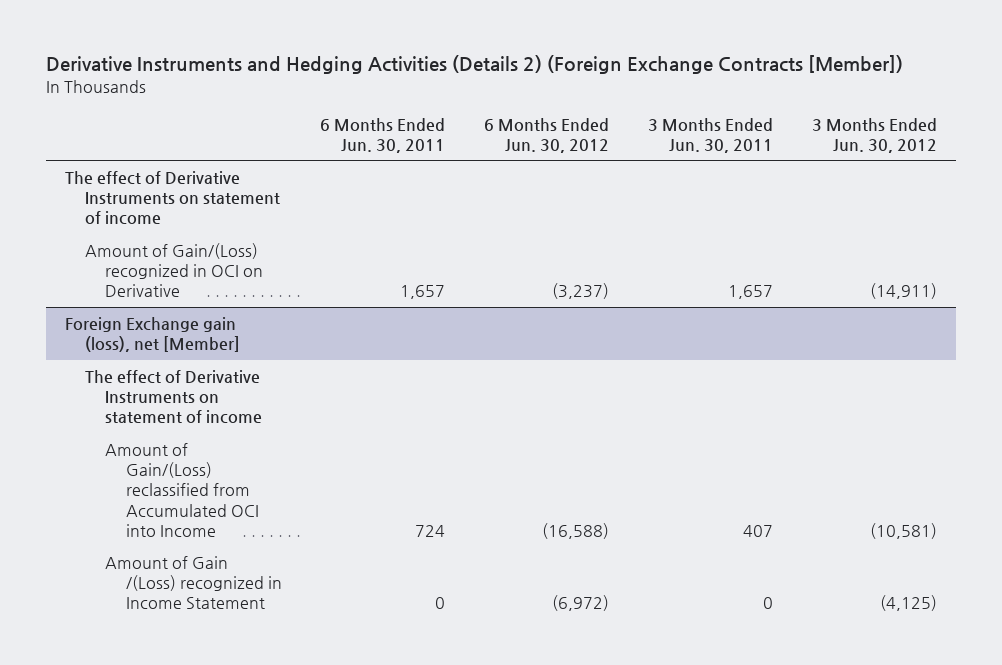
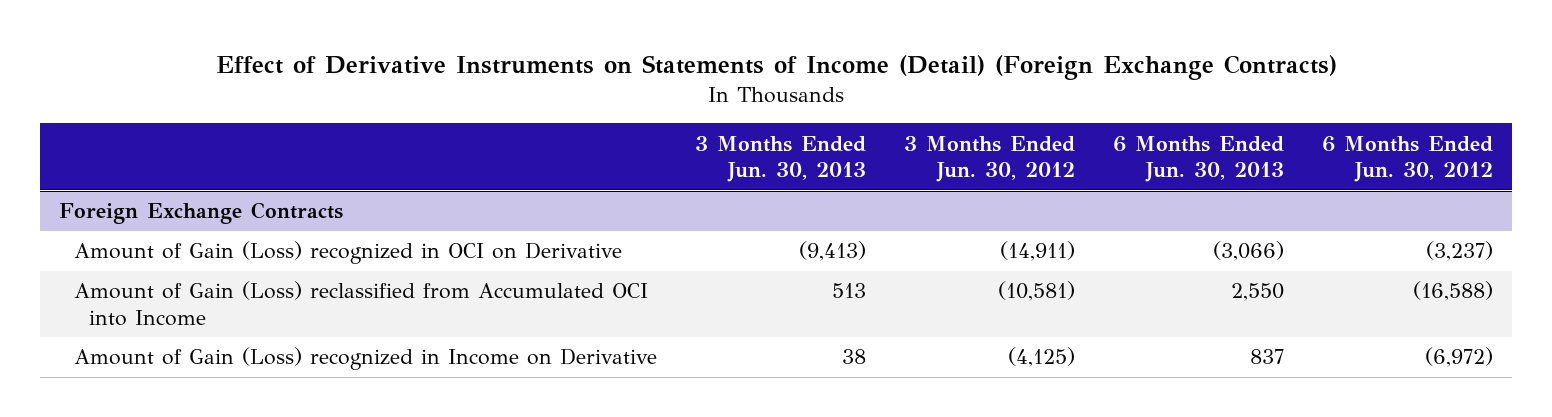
- Derivative Instruments and Hedging Activities (Details 2) (Foreign Exchange Contracts [Member])
+ Effect of Derivative Instruments on Statements of Income (Detail) (Foreign Exchange Contracts)
- | 6 Months Ended Jun. 30, 2011 | 6 Months Ended Jun. 30, 2012 | 3 Months Ended Jun. 30, 2011 | 3 Months Ended Jun. 30, 2012
+ | 3 Months Ended Jun. 30, 2013 | 3 Months Ended Jun. 30, 2012 | 6 Months Ended Jun. 30, 2013 | 6 Months Ended Jun. 30, 2012
- The effect of Derivative Instruments on statement of income
- Amount of Gain/(Loss) recognized in OCI on Derivative | 1,657 | (3,237) | 1,657 | (14,911)
- Foreign Exchange gain (loss), net [Member]
- The effect of Derivative Instruments on statement of income
- Amount of Gain/(Loss) reclassified from Accumulated OCI into Income | 724 | (16,588) | 407 | (10,581)
- Amount of Gain /(Loss) recognized in Income Statement | 0 | (6,972) | 0 | (4,125)
+ Foreign Exchange Contracts
+ Amount of Gain (Loss) recognized in OCI on Derivative | (9,413) | (14,911) | (3,066) | (3,237)
+ Amount of Gain (Loss) reclassified from Accumulated OCI into Income | 513 | (10,581) | 2,550 | (16,588)
+ Amount of Gain (Loss) recognized in Income on Derivative | 38 | (4,125) | 837 | (6,972)

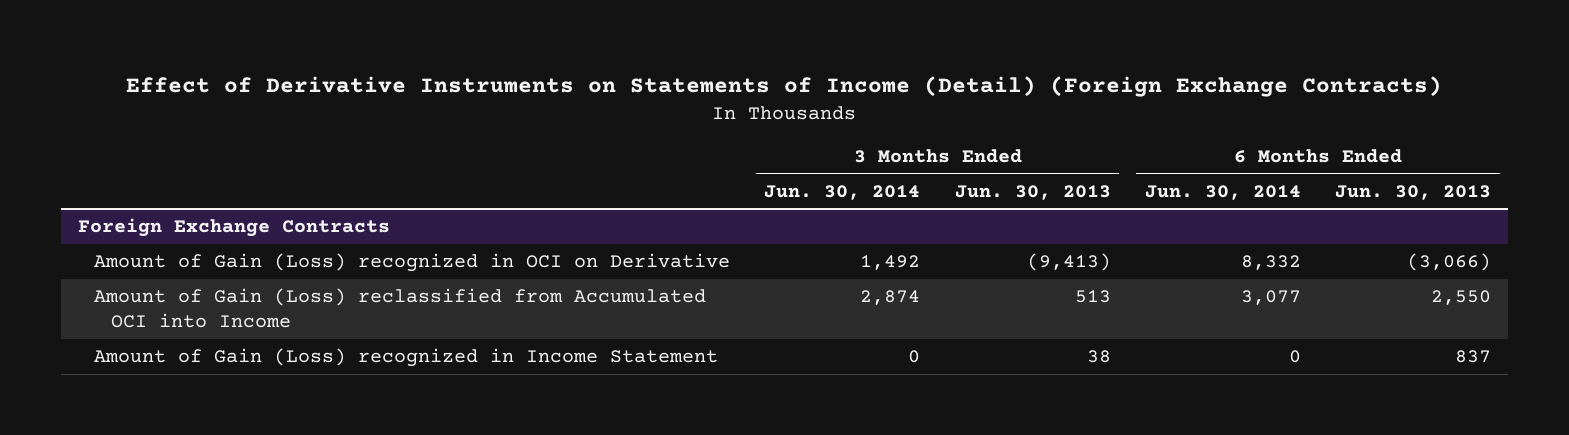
- | 3 Months Ended Jun. 30, 2013 | 3 Months Ended Jun. 30, 2012 | 6 Months Ended Jun. 30, 2013 | 6 Months Ended Jun. 30, 2012
+ | 3 Months Ended Jun. 30, 2014 | 3 Months Ended Jun. 30, 2013 | 6 Months Ended Jun. 30, 2014 | 6 Months Ended Jun. 30, 2013
@ Foreign Exchange Contracts
- Amount of Gain (Loss) recognized in Income on Derivative | 38 | (4,125) | 837 | (6,972)
+ Amount of Gain (Loss) recognized in Income Statement | 0 | 38 | 0 | 837

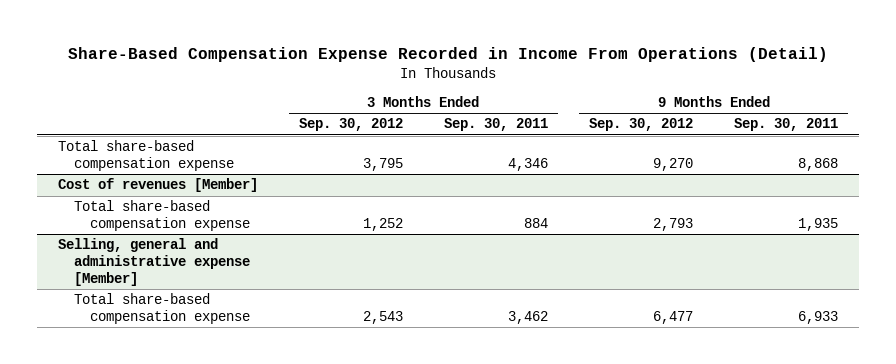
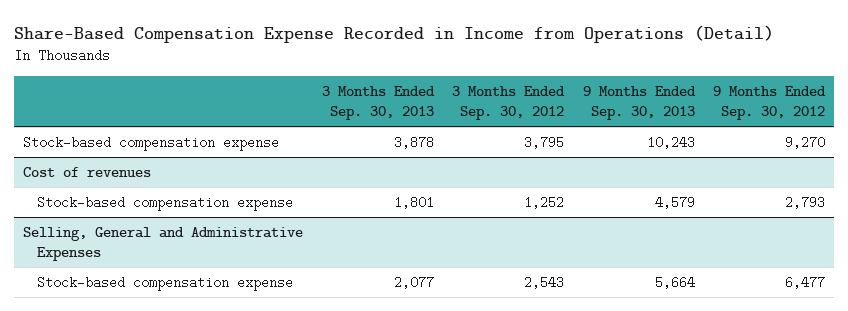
- Share-Based Compensation Expense Recorded in Income From Operations (Detail)
+ Share-Based Compensation Expense Recorded in Income from Operations (Detail)
- | 3 Months Ended Sep. 30, 2012 | 3 Months Ended Sep. 30, 2011 | 9 Months Ended Sep. 30, 2012 | 9 Months Ended Sep. 30, 2011
+ | 3 Months Ended Sep. 30, 2013 | 3 Months Ended Sep. 30, 2012 | 9 Months Ended Sep. 30, 2013 | 9 Months Ended Sep. 30, 2012
- Total share-based compensation expense | 3,795 | 4,346 | 9,270 | 8,868
- Cost of revenues [Member]
- Total share-based compensation expense | 1,252 | 884 | 2,793 | 1,935
- Selling, general and administrative expense [Member]
- Total share-based compensation expense | 2,543 | 3,462 | 6,477 | 6,933
+ Stock-based compensation expense | 3,878 | 3,795 | 10,243 | 9,270
+ Cost of revenues
+ Stock-based compensation expense | 1,801 | 1,252 | 4,579 | 2,793
+ Selling, General and Administrative Expenses
+ Stock-based compensation expense | 2,077 | 2,543 | 5,664 | 6,477

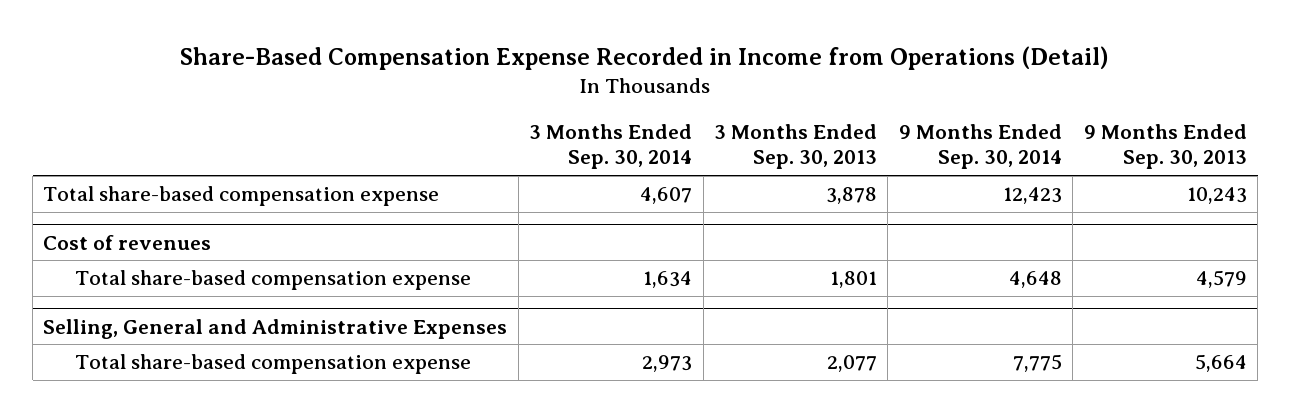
- | 3 Months Ended Sep. 30, 2013 | 3 Months Ended Sep. 30, 2012 | 9 Months Ended Sep. 30, 2013 | 9 Months Ended Sep. 30, 2012
+ | 3 Months Ended Sep. 30, 2014 | 3 Months Ended Sep. 30, 2013 | 9 Months Ended Sep. 30, 2014 | 9 Months Ended Sep. 30, 2013
- Stock-based compensation expense | 3,878 | 3,795 | 10,243 | 9,270
+ Total share-based compensation expense | 4,607 | 3,878 | 12,423 | 10,243
@ Cost of revenues
- Stock-based compensation expense | 1,801 | 1,252 | 4,579 | 2,793
+ Total share-based compensation expense | 1,634 | 1,801 | 4,648 | 4,579
@ Selling, General and Administrative Expenses
- Stock-based compensation expense | 2,077 | 2,543 | 5,664 | 6,477
+ Total share-based compensation expense | 2,973 | 2,077 | 7,775 | 5,664

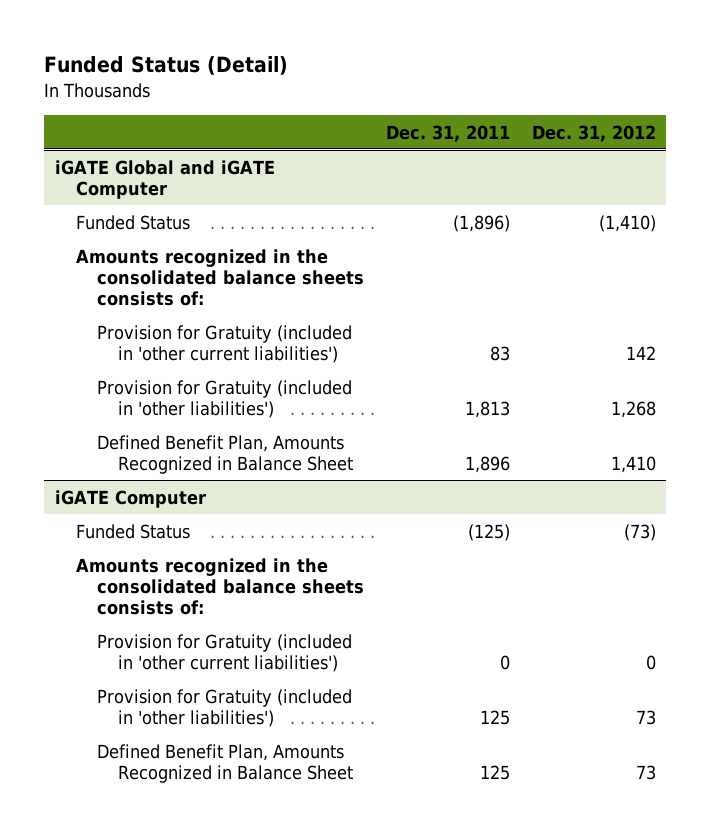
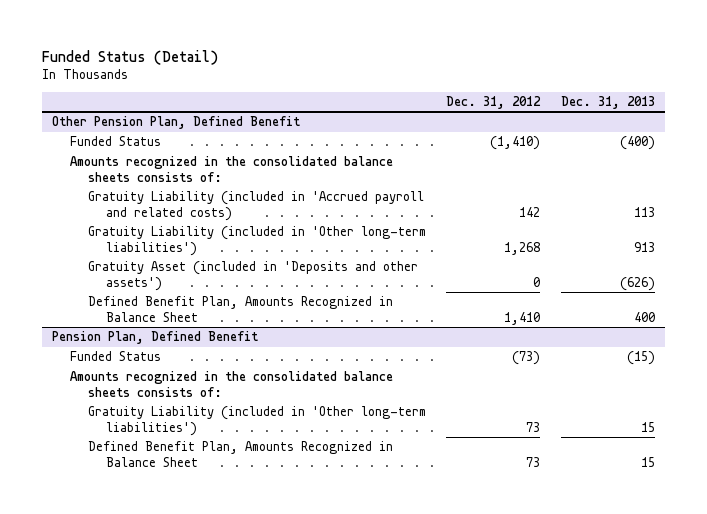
- | Dec. 31, 2011 | Dec. 31, 2012
+ | Dec. 31, 2012 | Dec. 31, 2013
- iGATE Global and iGATE Computer
+ Other Pension Plan, Defined Benefit
- Provision for Gratuity (included in 'other current liabilities') | 83 | 142
- Provision for Gratuity (included in 'other liabilities') | 1,813 | 1,268
+ Gratuity Liability (included in 'Accrued payroll and related costs) | 142 | 113
+ Gratuity Liability (included in 'Other long-term liabilities') | 1,268 | 913
+ Gratuity Asset (included in 'Deposits and other assets') | 0 | (626)
- iGATE Computer
+ Pension Plan, Defined Benefit
- Provision for Gratuity (included in 'other current liabilities') | 0 | 0
- Provision for Gratuity (included in 'other liabilities') | 125 | 73
+ Gratuity Liability (included in 'Other long-term liabilities') | 73 | 15

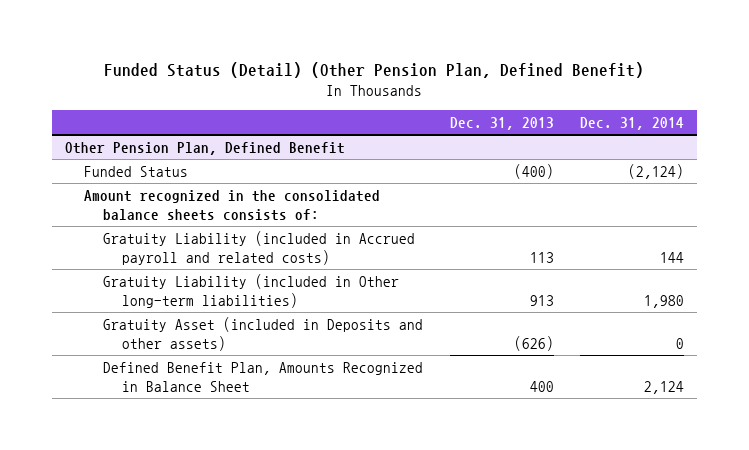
- Funded Status (Detail)
+ Funded Status (Detail) (Other Pension Plan, Defined Benefit)
- | Dec. 31, 2012 | Dec. 31, 2013
+ | Dec. 31, 2013 | Dec. 31, 2014
@ Other Pension Plan, Defined Benefit
- Amounts recognized in the consolidated balance sheets consists of:
- Gratuity Liability (included in 'Accrued payroll and related costs) | 142 | 113
- Gratuity Liability (included in 'Other long-term liabilities') | 1,268 | 913
- Gratuity Asset (included in 'Deposits and other assets') | 0 | (626)
+ Amount recognized in the consolidated balance sheets consists of:
+ Gratuity Liability (included in Accrued payroll and related costs) | 113 | 144
+ Gratuity Liability (included in Other long-term liabilities) | 913 | 1,980
+ Gratuity Asset (included in Deposits and other assets) | (626) | 0
- Pension Plan, Defined Benefit
- Funded Status | (73) | (15)
- Amounts recognized in the consolidated balance sheets consists of:
- Gratuity Liability (included in 'Other long-term liabilities') | 73 | 15
- Defined Benefit Plan, Amounts Recognized in Balance Sheet | 73 | 15

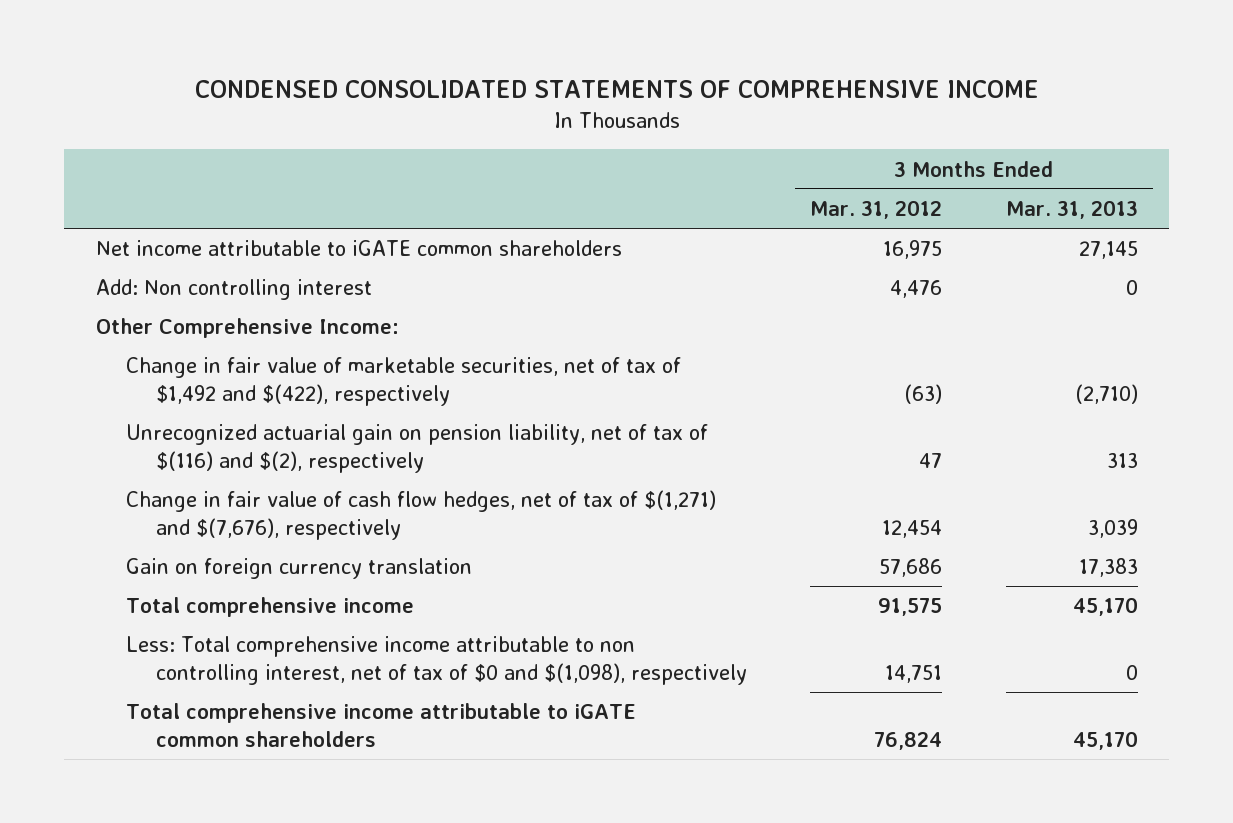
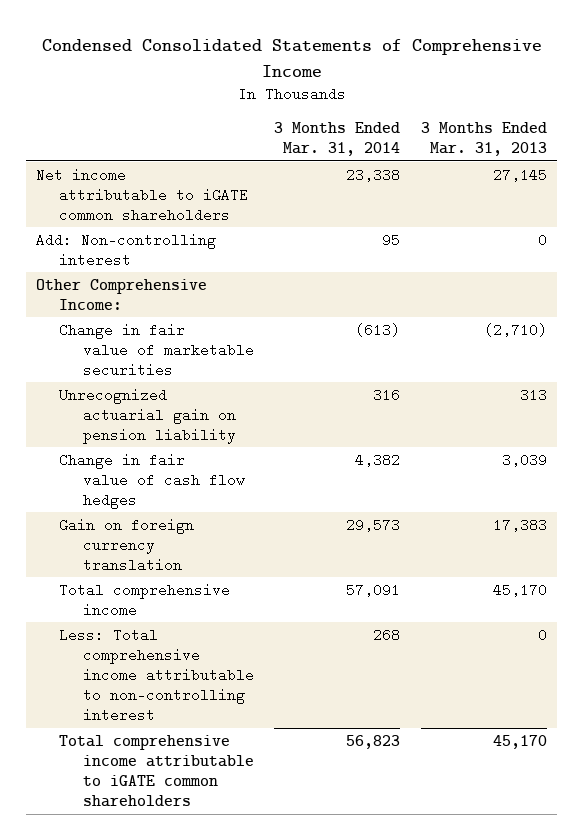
- CONDENSED CONSOLIDATED STATEMENTS OF COMPREHENSIVE INCOME
+ Condensed Consolidated Statements of Comprehensive Income
- | 3 Months Ended Mar. 31, 2012 | 3 Months Ended Mar. 31, 2013
+ | 3 Months Ended Mar. 31, 2014 | 3 Months Ended Mar. 31, 2013
- Add: Non controlling interest | 4,476 | 0
+ Add: Non-controlling interest | 95 | 0
- Change in fair value of marketable securities, net of tax of $1,492 and $(422), respectively | (63) | (2,710)
- Unrecognized actuarial gain on pension liability, net of tax of $(116) and $(2), respectively | 47 | 313
- Change in fair value of cash flow hedges, net of tax of $(1,271) and $(7,676), respectively | 12,454 | 3,039
+ Change in fair value of marketable securities | (613) | (2,710)
+ Unrecognized actuarial gain on pension liability | 316 | 313
+ Change in fair value of cash flow hedges | 4,382 | 3,039
- Less: Total comprehensive income attributable to non controlling interest, net of tax of $0 and $(1,098), respectively | 14,751 | 0
+ Less: Total comprehensive income attributable to non-controlling interest | 268 | 0

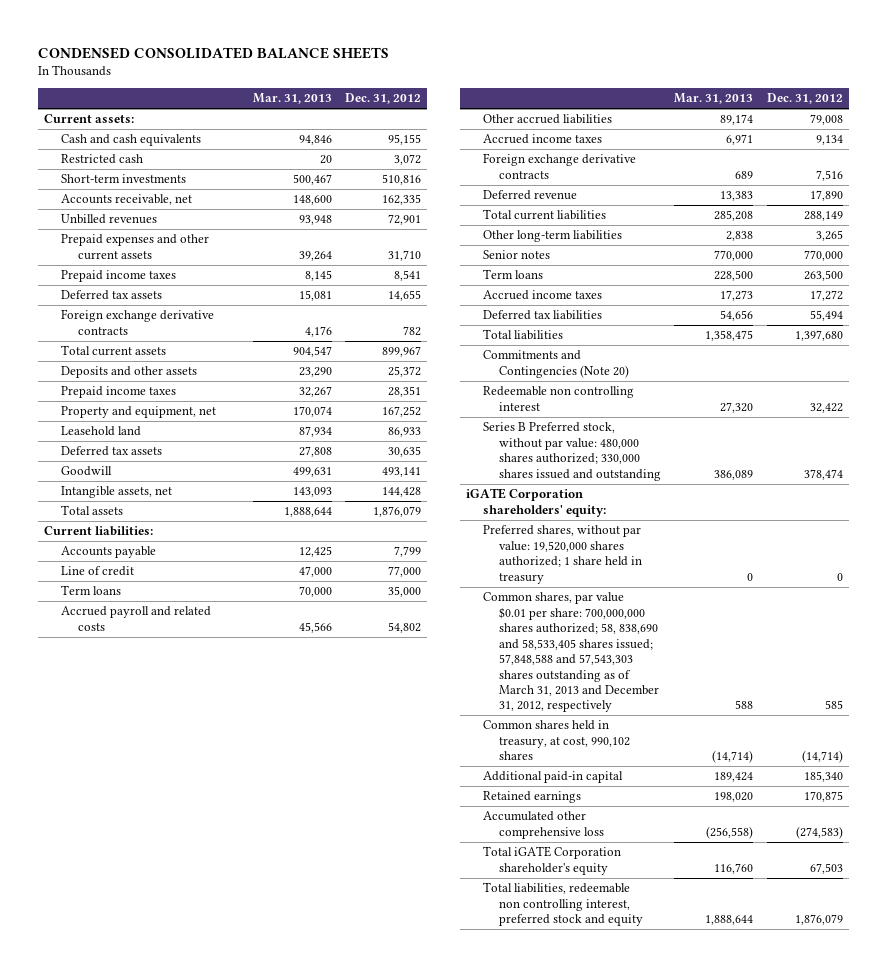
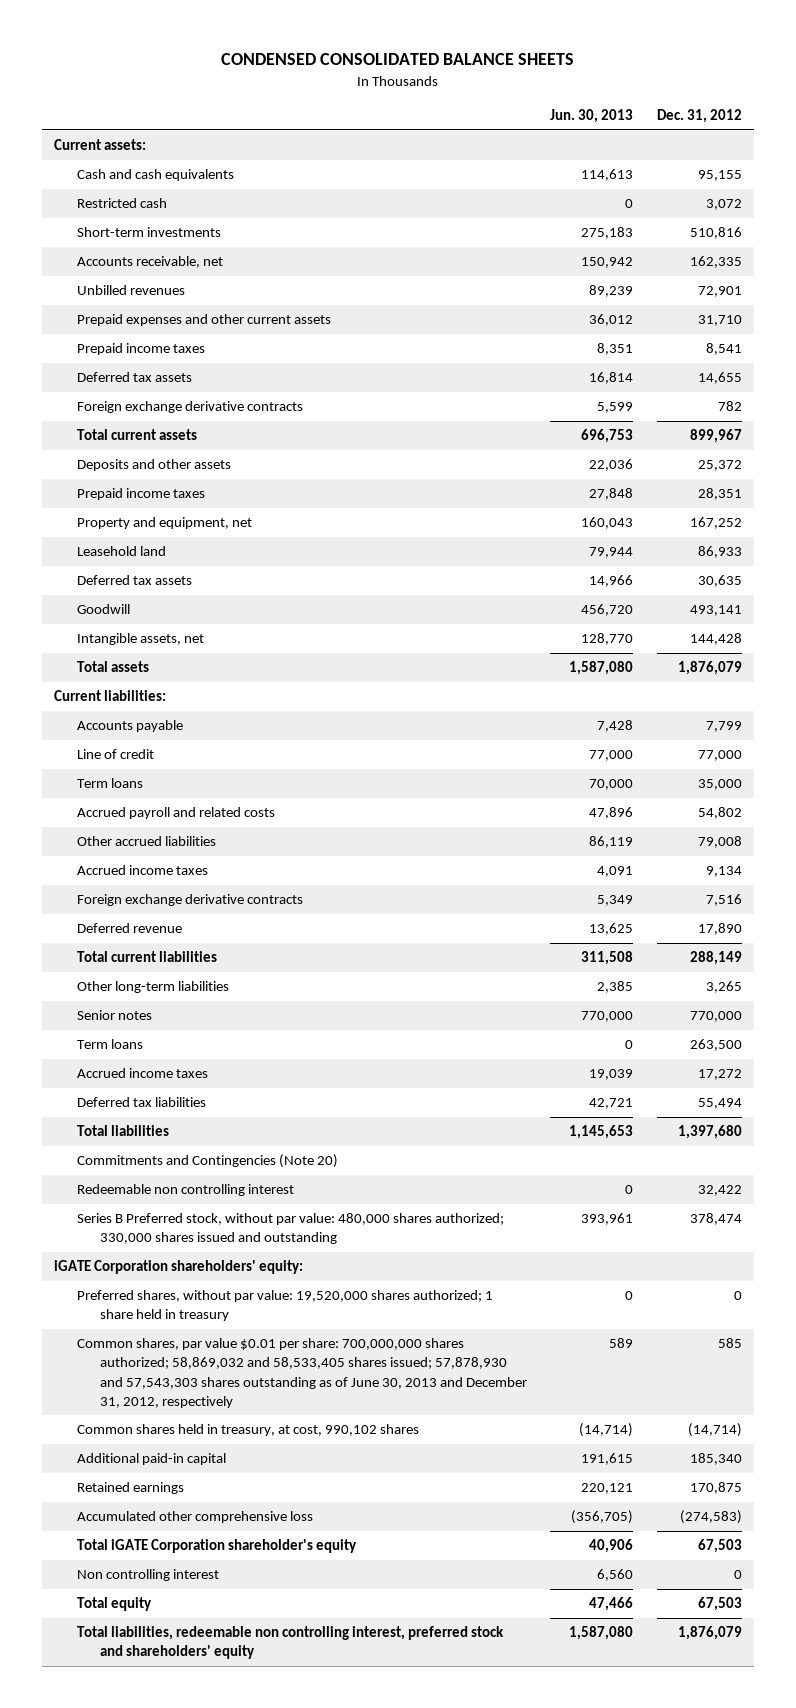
- | Mar. 31, 2013 | Dec. 31, 2012
+ | Jun. 30, 2013 | Dec. 31, 2012
- Common shares, par value $0.01 per share: 700,000,000 shares authorized; 58, 838,690 and 58,533,405 shares issued; 57,848,588 and 57,543,303 shares outstanding as of March 31, 2013 and December 31, 2012, respectively | 588 | 585
+ Common shares, par value $0.01 per share: 700,000,000 shares authorized; 58,869,032 and 58,533,405 shares issued; 57,878,930 and 57,543,303 shares outstanding as of June 30, 2013 and December 31, 2012, respectively | 589 | 585
- Total liabilities, redeemable non controlling interest, preferred stock and equity | 1,888,644 | 1,876,079
+ Non controlling interest | 6,560 | 0
+ Total equity | 47,466 | 67,503
+ Total liabilities, redeemable non controlling interest, preferred stock and shareholders' equity | 1,587,080 | 1,876,079

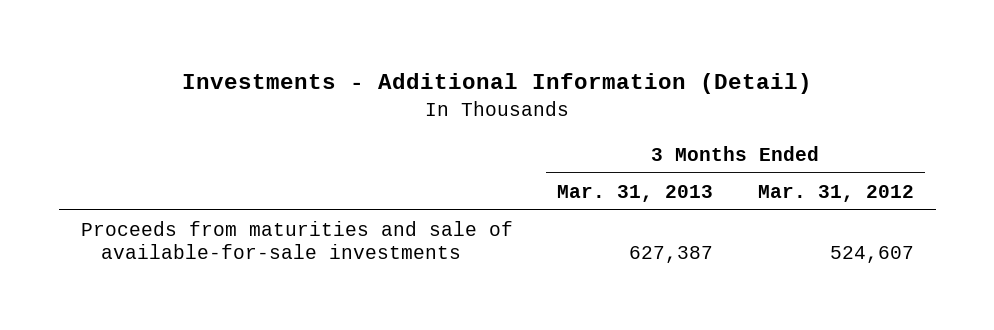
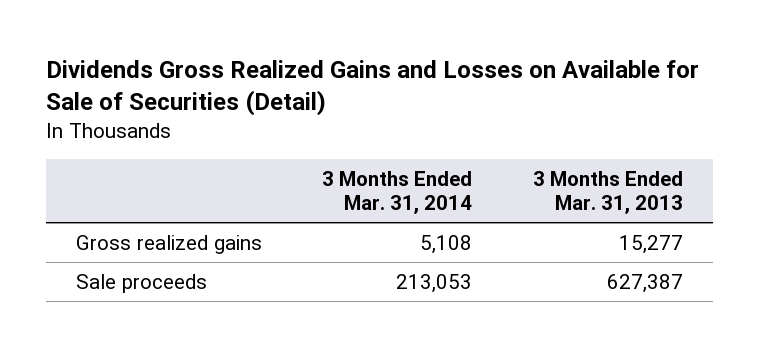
- Investments - Additional Information (Detail)
+ Dividends Gross Realized Gains and Losses on Available for Sale of Securities (Detail)
- | 3 Months Ended Mar. 31, 2013 | 3 Months Ended Mar. 31, 2012
+ | 3 Months Ended Mar. 31, 2014 | 3 Months Ended Mar. 31, 2013
- Proceeds from maturities and sale of available-for-sale investments | 627,387 | 524,607
+ Gross realized gains | 5,108 | 15,277
+ Sale proceeds | 213,053 | 627,387

